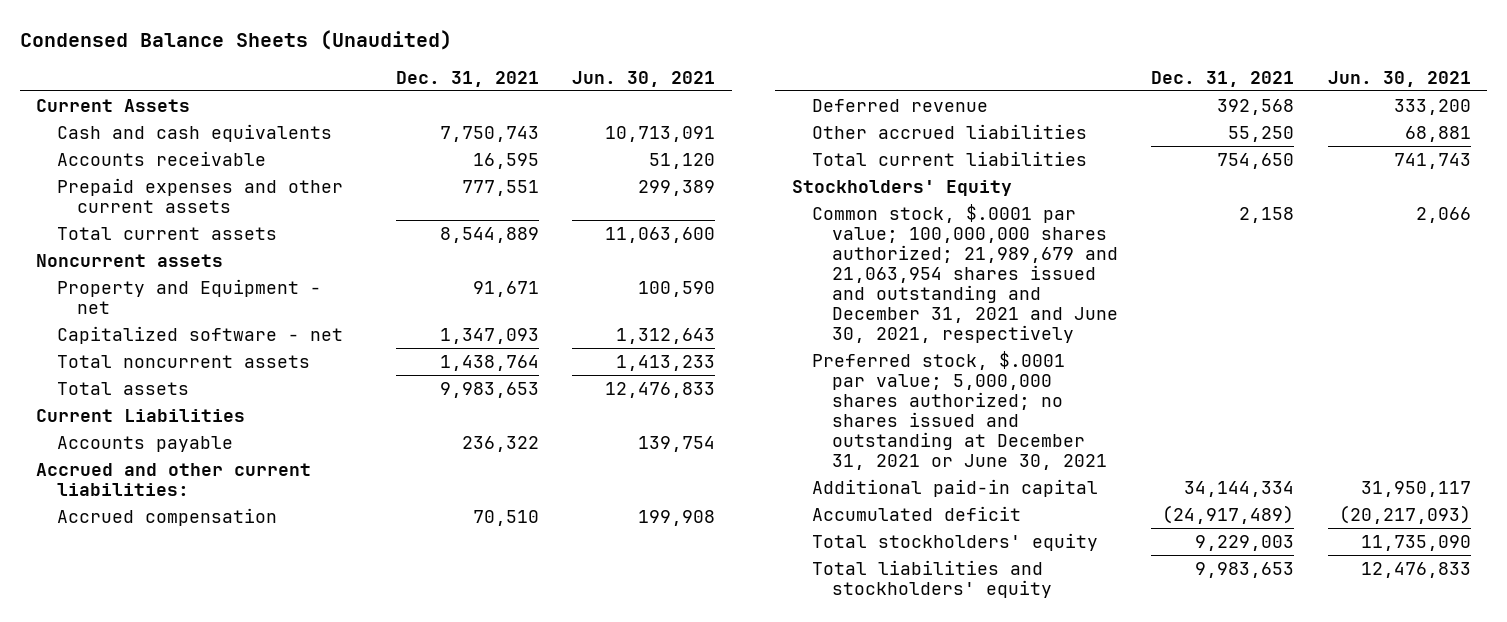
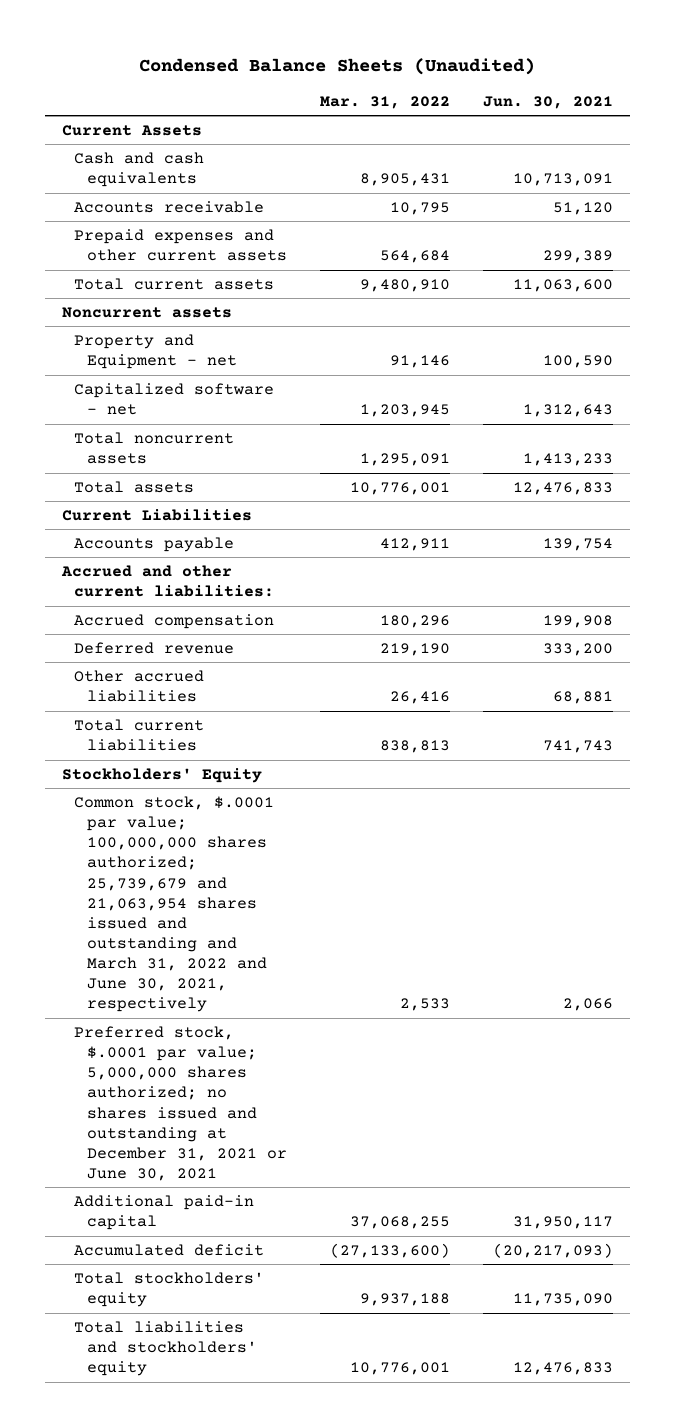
- | Dec. 31, 2021 | Jun. 30, 2021
+ | Mar. 31, 2022 | Jun. 30, 2021
- Common stock, $.0001 par value; 100,000,000 shares authorized; 21,989,679 and 21,063,954 shares issued and outstanding and December 31, 2021 and June 30, 2021, respectively | 2,158 | 2,066
+ Common stock, $.0001 par value; 100,000,000 shares authorized; 25,739,679 and 21,063,954 shares issued and outstanding and March 31, 2022 and June 30, 2021, respectively | 2,533 | 2,066

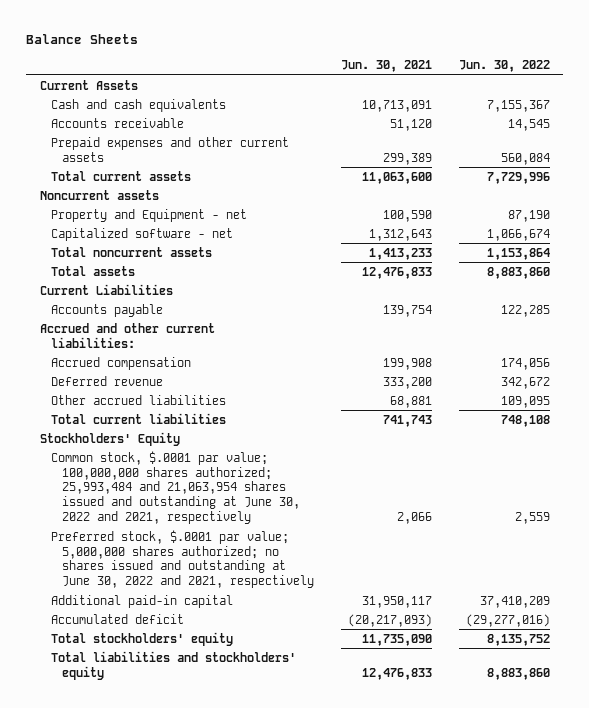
- Condensed Balance Sheets (Unaudited)
+ Balance Sheets
- | Mar. 31, 2022 | Jun. 30, 2021
+ | Jun. 30, 2021 | Jun. 30, 2022
- Common stock, $.0001 par value; 100,000,000 shares authorized; 25,739,679 and 21,063,954 shares issued and outstanding and March 31, 2022 and June 30, 2021, respectively | 2,533 | 2,066
- Preferred stock, $.0001 par value; 5,000,000 shares authorized; no shares issued and outstanding at December 31, 2021 or June 30, 2021
+ Common stock, $.0001 par value; 100,000,000 shares authorized; 25,993,484 and 21,063,954 shares issued and outstanding at June 30, 2022 and 2021, respectively | 2,066 | 2,559
+ Preferred stock, $.0001 par value; 5,000,000 shares authorized; no shares issued and outstanding at June 30, 2022 and 2021, respectively

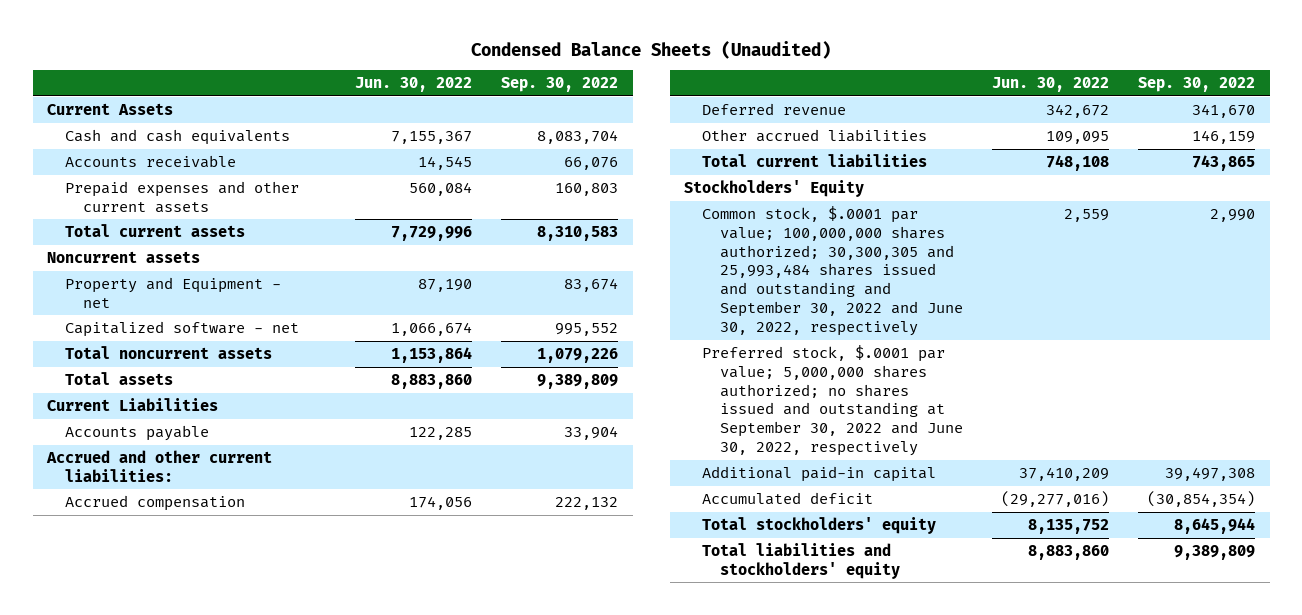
- Balance Sheets
+ Condensed Balance Sheets (Unaudited)
- | Jun. 30, 2021 | Jun. 30, 2022
+ | Jun. 30, 2022 | Sep. 30, 2022
- Common stock, $.0001 par value; 100,000,000 shares authorized; 25,993,484 and 21,063,954 shares issued and outstanding at June 30, 2022 and 2021, respectively | 2,066 | 2,559
- Preferred stock, $.0001 par value; 5,000,000 shares authorized; no shares issued and outstanding at June 30, 2022 and 2021, respectively
+ Common stock, $.0001 par value; 100,000,000 shares authorized; 30,300,305 and 25,993,484 shares issued and outstanding and September 30, 2022 and June 30, 2022, respectively | 2,559 | 2,990
+ Preferred stock, $.0001 par value; 5,000,000 shares authorized; no shares issued and outstanding at September 30, 2022 and June 30, 2022, respectively

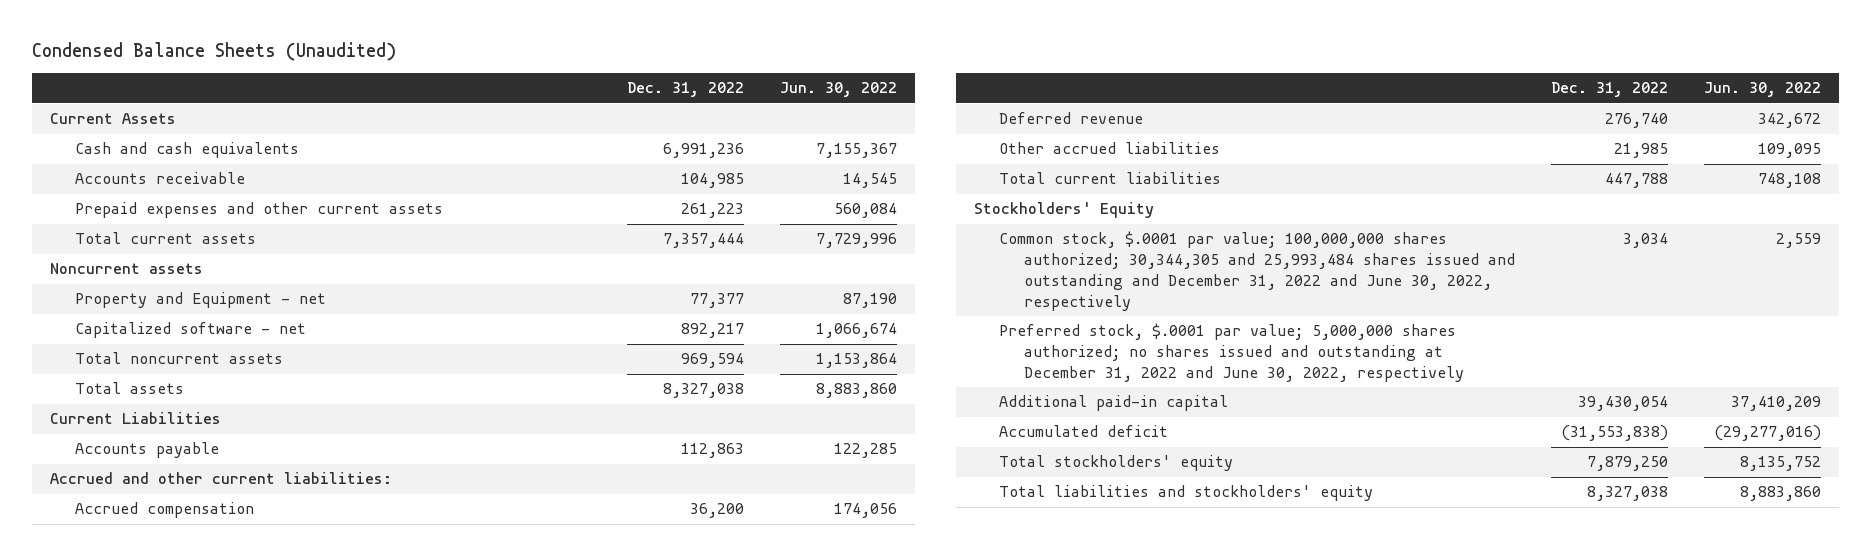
- | Jun. 30, 2022 | Sep. 30, 2022
+ | Dec. 31, 2022 | Jun. 30, 2022
- Common stock, $.0001 par value; 100,000,000 shares authorized; 30,300,305 and 25,993,484 shares issued and outstanding and September 30, 2022 and June 30, 2022, respectively | 2,559 | 2,990
- Preferred stock, $.0001 par value; 5,000,000 shares authorized; no shares issued and outstanding at September 30, 2022 and June 30, 2022, respectively
+ Common stock, $.0001 par value; 100,000,000 shares authorized; 30,344,305 and 25,993,484 shares issued and outstanding and December 31, 2022 and June 30, 2022, respectively | 3,034 | 2,559
+ Preferred stock, $.0001 par value; 5,000,000 shares authorized; no shares issued and outstanding at December 31, 2022 and June 30, 2022, respectively

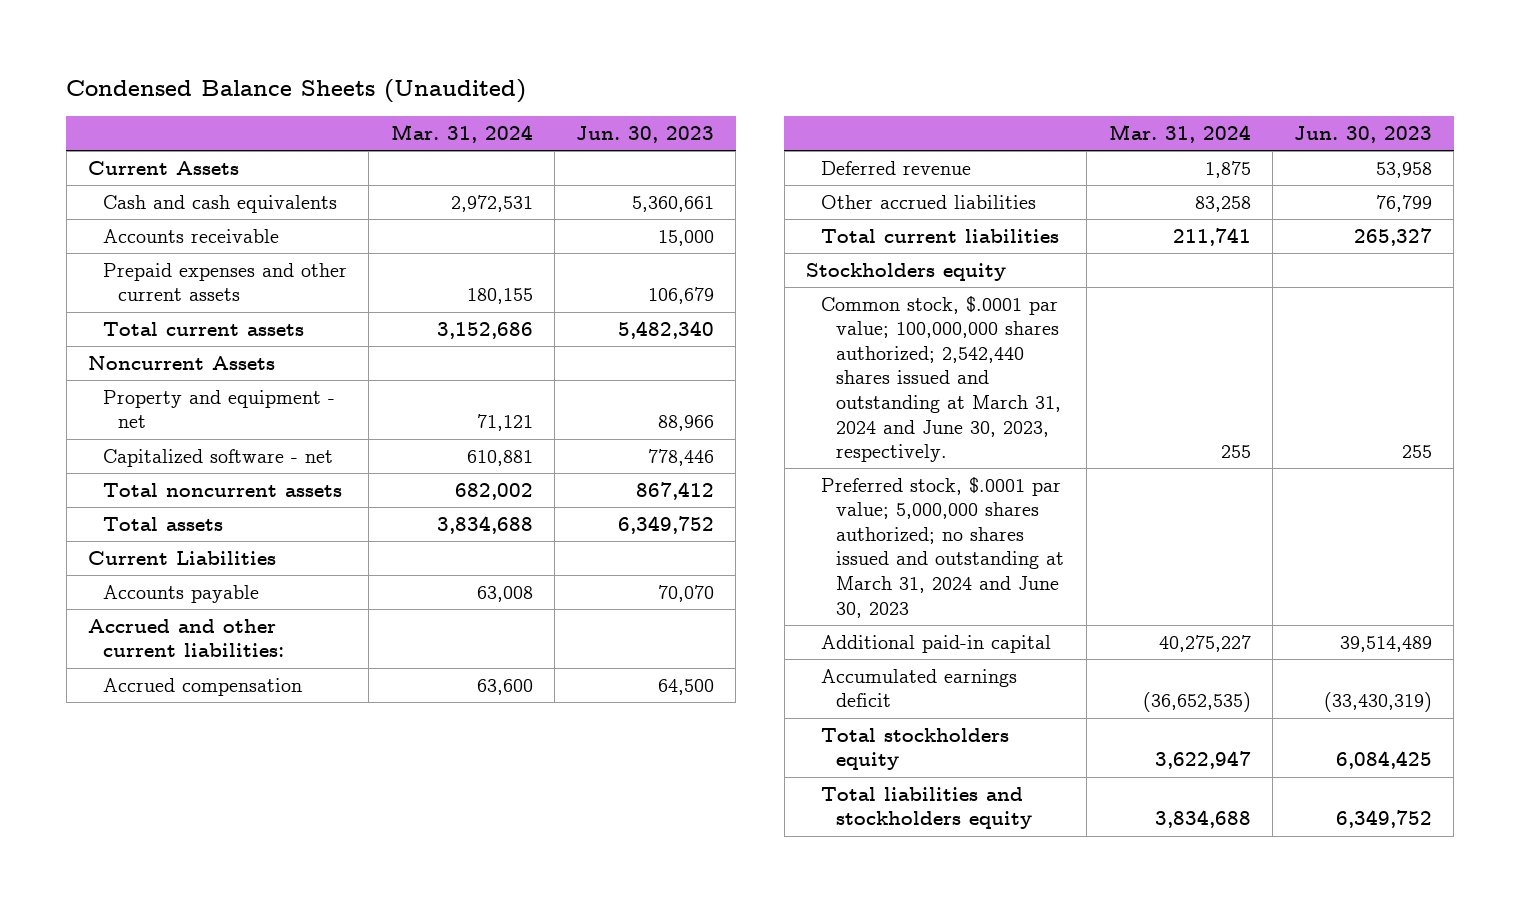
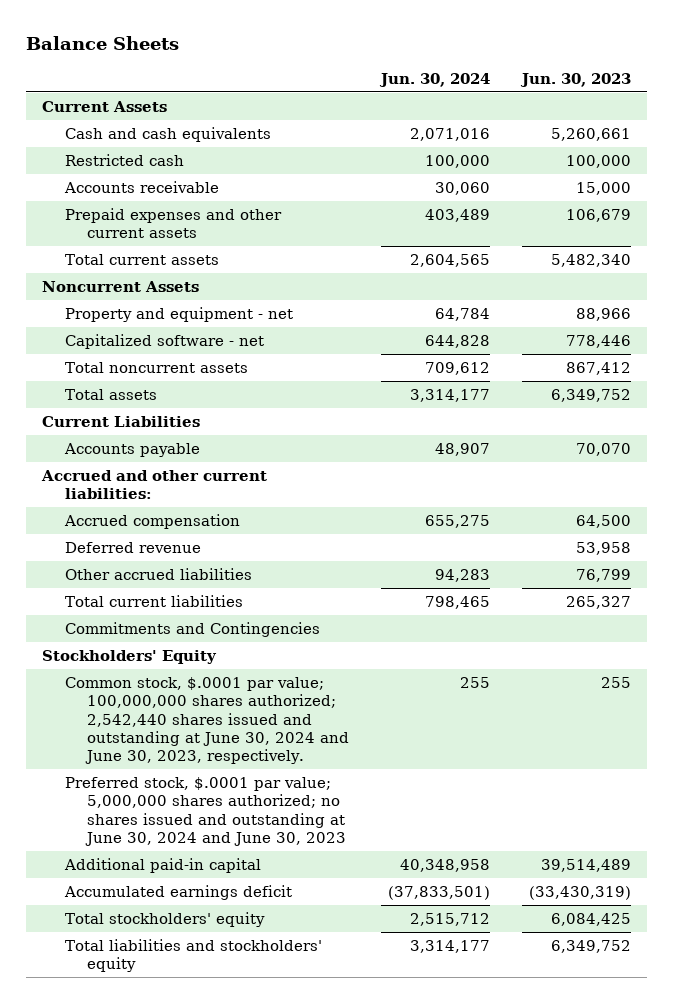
- Condensed Balance Sheets (Unaudited)
+ Balance Sheets
- | Mar. 31, 2024 | Jun. 30, 2023
+ | Jun. 30, 2024 | Jun. 30, 2023
- Cash and cash equivalents | 2,972,531 | 5,360,661
+ Cash and cash equivalents | 2,071,016 | 5,260,661
+ Restricted cash | 100,000 | 100,000
- Stockholders equity
- Common stock, $.0001 par value; 100,000,000 shares authorized; 2,542,440 shares issued and outstanding at March 31, 2024 and June 30, 2023, respectively. | 255 | 255
- Preferred stock, $.0001 par value; 5,000,000 shares authorized; no shares issued and outstanding at March 31, 2024 and June 30, 2023
+ Commitments and Contingencies
+ Stockholders' Equity
+ Common stock, $.0001 par value; 100,000,000 shares authorized; 2,542,440 shares issued and outstanding at June 30, 2024 and June 30, 2023, respectively. | 255 | 255
+ Preferred stock, $.0001 par value; 5,000,000 shares authorized; no shares issued and outstanding at June 30, 2024 and June 30, 2023
- Total stockholders equity | 3,622,947 | 6,084,425
- Total liabilities and stockholders equity | 3,834,688 | 6,349,752
+ Total stockholders' equity | 2,515,712 | 6,084,425
+ Total liabilities and stockholders' equity | 3,314,177 | 6,349,752

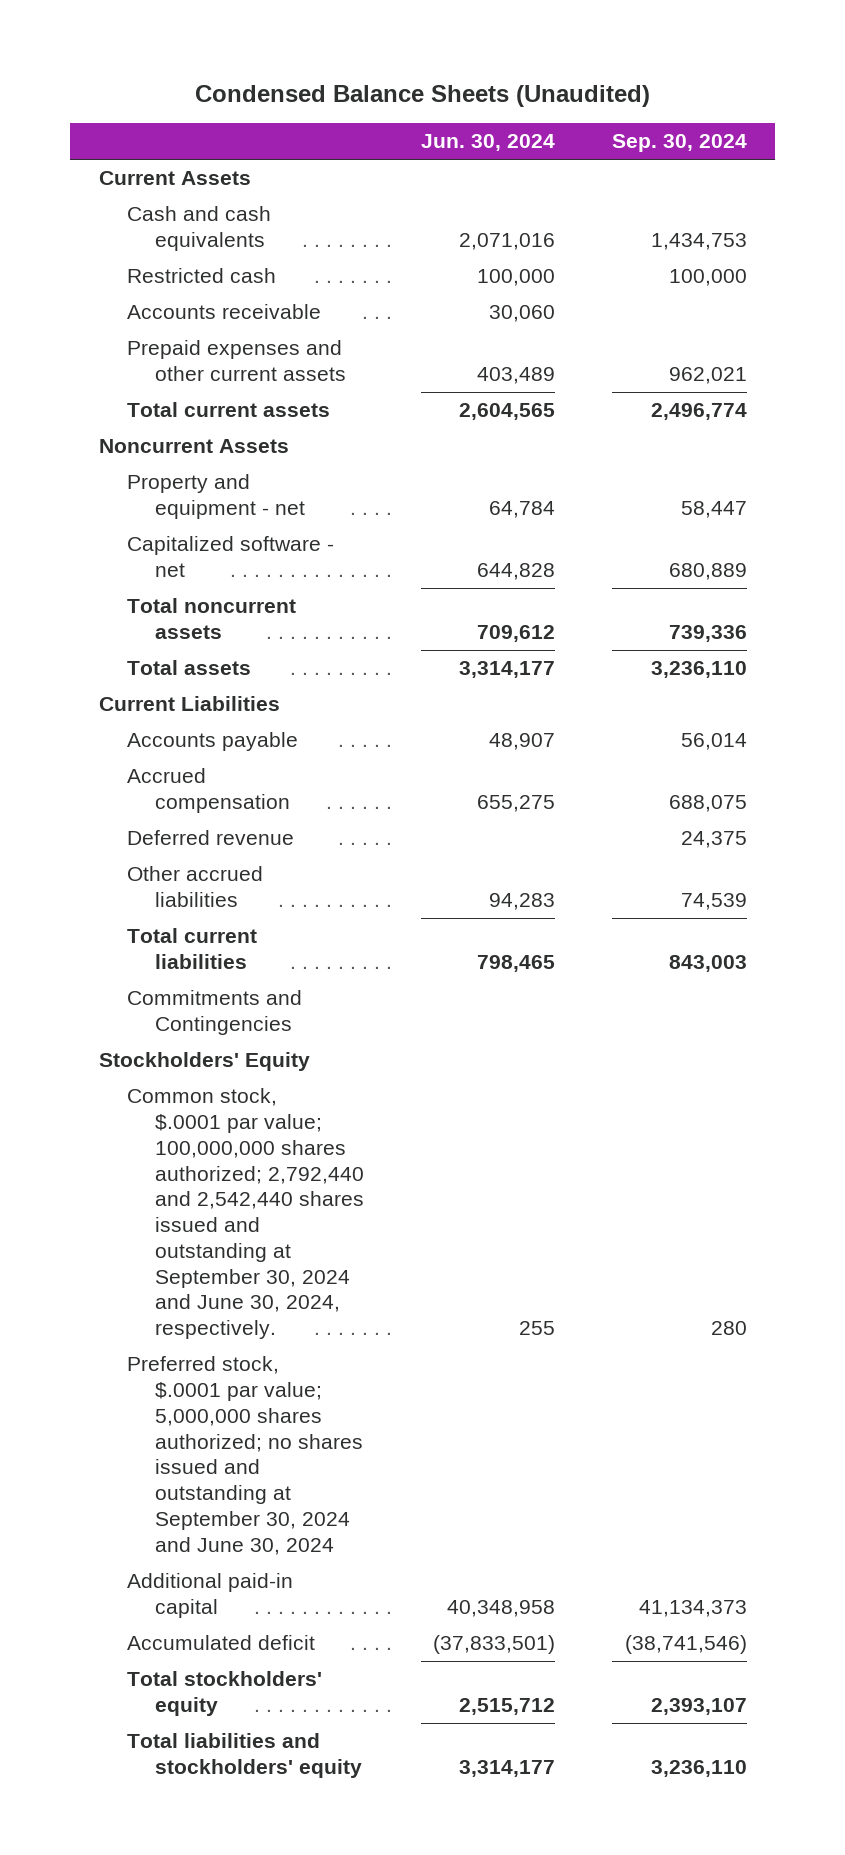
- Balance Sheets
+ Condensed Balance Sheets (Unaudited)
- | Jun. 30, 2024 | Jun. 30, 2023
+ | Jun. 30, 2024 | Sep. 30, 2024
- Accrued and other current liabilities:
- Common stock, $.0001 par value; 100,000,000 shares authorized; 2,542,440 shares issued and outstanding at June 30, 2024 and June 30, 2023, respectively. | 255 | 255
- Preferred stock, $.0001 par value; 5,000,000 shares authorized; no shares issued and outstanding at June 30, 2024 and June 30, 2023
+ Common stock, $.0001 par value; 100,000,000 shares authorized; 2,792,440 and 2,542,440 shares issued and outstanding at September 30, 2024 and June 30, 2024, respectively. | 255 | 280
+ Preferred stock, $.0001 par value; 5,000,000 shares authorized; no shares issued and outstanding at September 30, 2024 and June 30, 2024
- Accumulated earnings deficit | (37,833,501) | (33,430,319)
+ Accumulated deficit | (37,833,501) | (38,741,546)

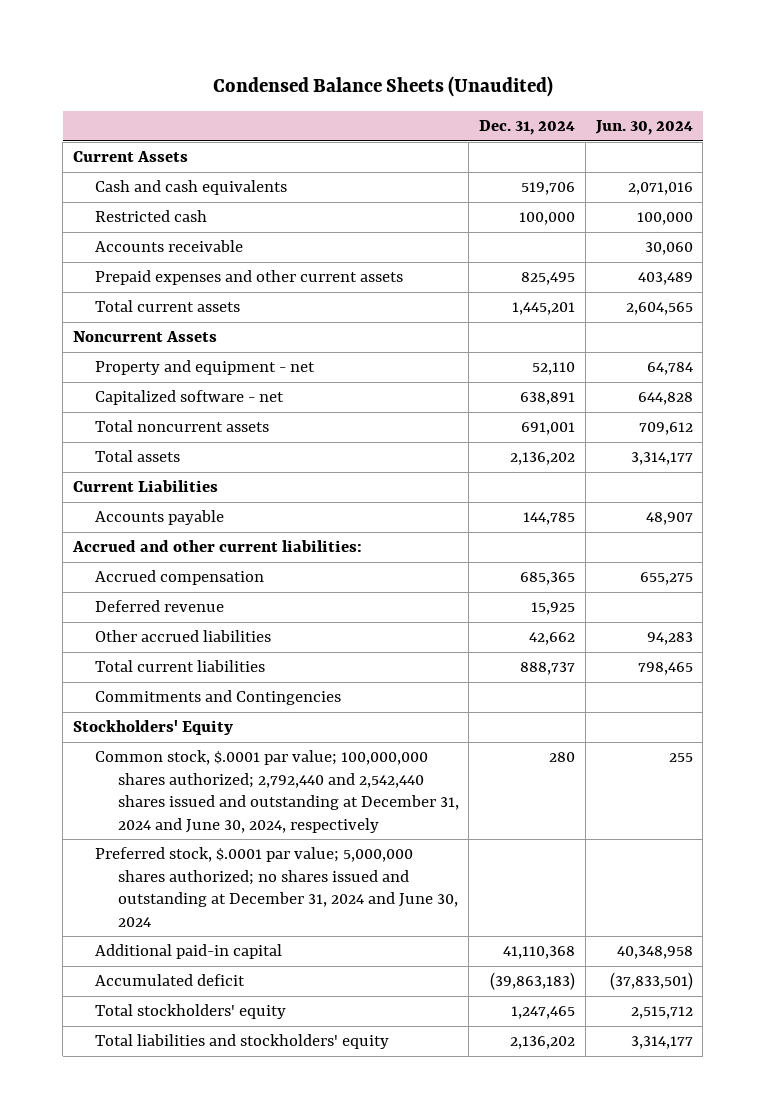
- | Jun. 30, 2024 | Sep. 30, 2024
+ | Dec. 31, 2024 | Jun. 30, 2024
+ Accrued and other current liabilities:
- Common stock, $.0001 par value; 100,000,000 shares authorized; 2,792,440 and 2,542,440 shares issued and outstanding at September 30, 2024 and June 30, 2024, respectively. | 255 | 280
- Preferred stock, $.0001 par value; 5,000,000 shares authorized; no shares issued and outstanding at September 30, 2024 and June 30, 2024
+ Common stock, $.0001 par value; 100,000,000 shares authorized; 2,792,440 and 2,542,440 shares issued and outstanding at December 31, 2024 and June 30, 2024, respectively | 280 | 255
+ Preferred stock, $.0001 par value; 5,000,000 shares authorized; no shares issued and outstanding at December 31, 2024 and June 30, 2024

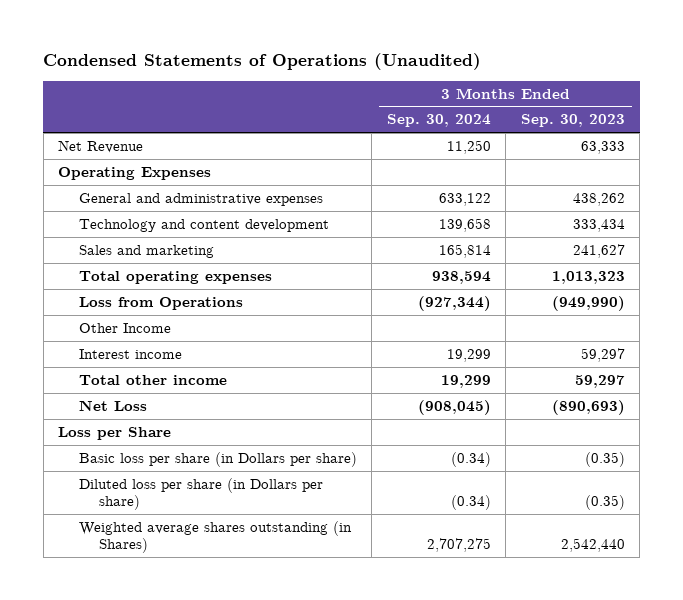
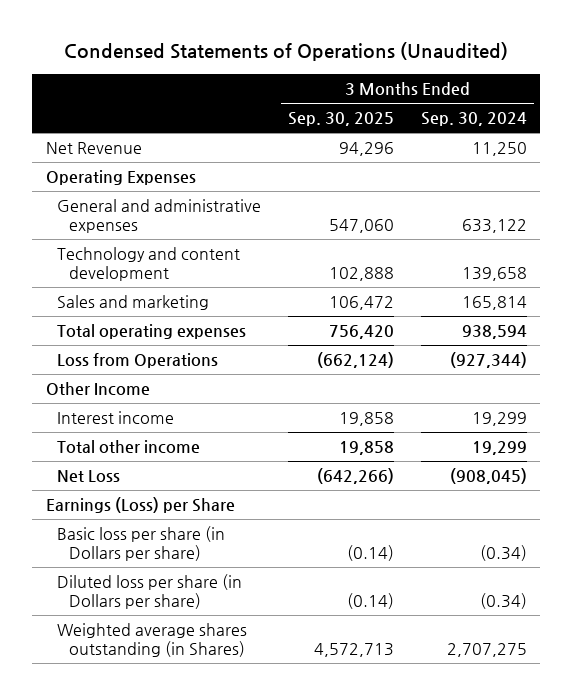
- | 3 Months Ended Sep. 30, 2024 | 3 Months Ended Sep. 30, 2023
+ | 3 Months Ended Sep. 30, 2025 | 3 Months Ended Sep. 30, 2024
- Loss per Share
+ Earnings (Loss) per Share

